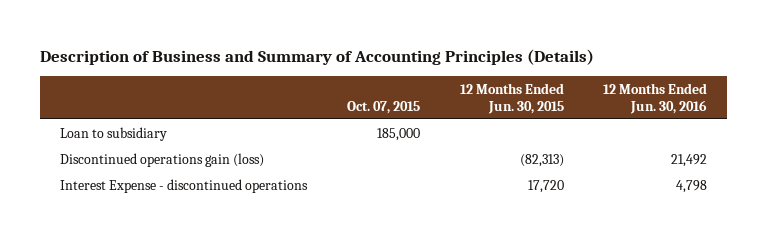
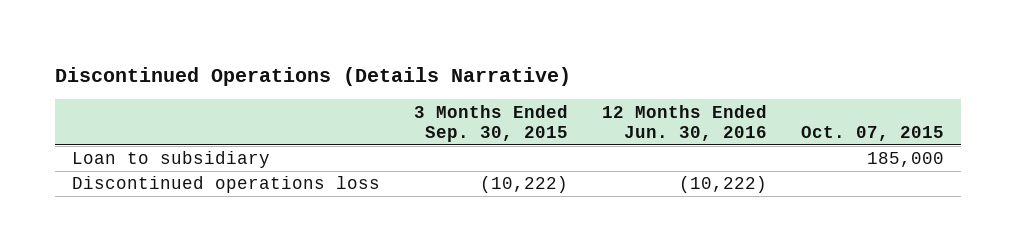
- Description of Business and Summary of Accounting Principles (Details)
+ Discontinued Operations (Details Narrative)
- | Oct. 07, 2015 | 12 Months Ended Jun. 30, 2015 | 12 Months Ended Jun. 30, 2016
+ | 3 Months Ended Sep. 30, 2015 | 12 Months Ended Jun. 30, 2016 | Oct. 07, 2015
- Discontinued operations gain (loss) | | (82,313) | 21,492
- Interest Expense - discontinued operations | | 17,720 | 4,798
+ Discontinued operations loss | (10,222) | (10,222) |

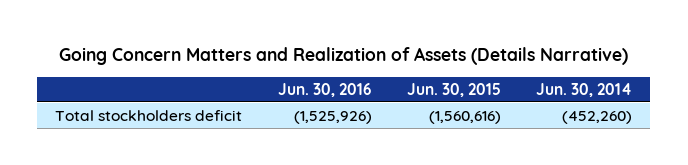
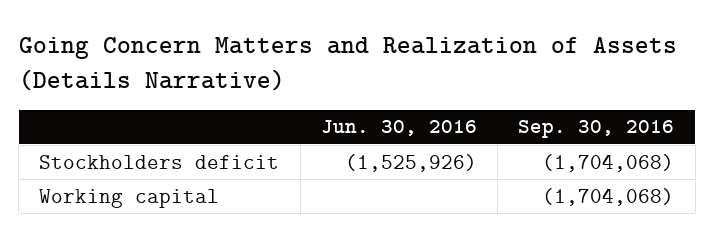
- | Jun. 30, 2016 | Jun. 30, 2015 | Jun. 30, 2014
+ | Jun. 30, 2016 | Sep. 30, 2016
- Total stockholders deficit | (1,525,926) | (1,560,616) | (452,260)
+ Stockholders deficit | (1,525,926) | (1,704,068)
+ Working capital | | (1,704,068)

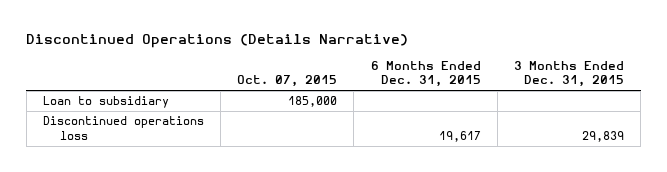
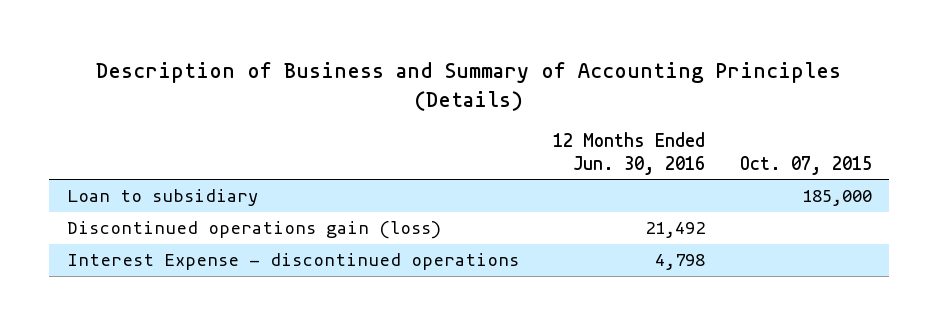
- Discontinued Operations (Details Narrative)
+ Description of Business and Summary of Accounting Principles (Details)
- | Oct. 07, 2015 | 6 Months Ended Dec. 31, 2015 | 3 Months Ended Dec. 31, 2015
+ | 12 Months Ended Jun. 30, 2016 | Oct. 07, 2015
- Discontinued operations loss | | 19,617 | 29,839
+ Discontinued operations gain (loss) | 21,492 |
+ Interest Expense - discontinued operations | 4,798 |

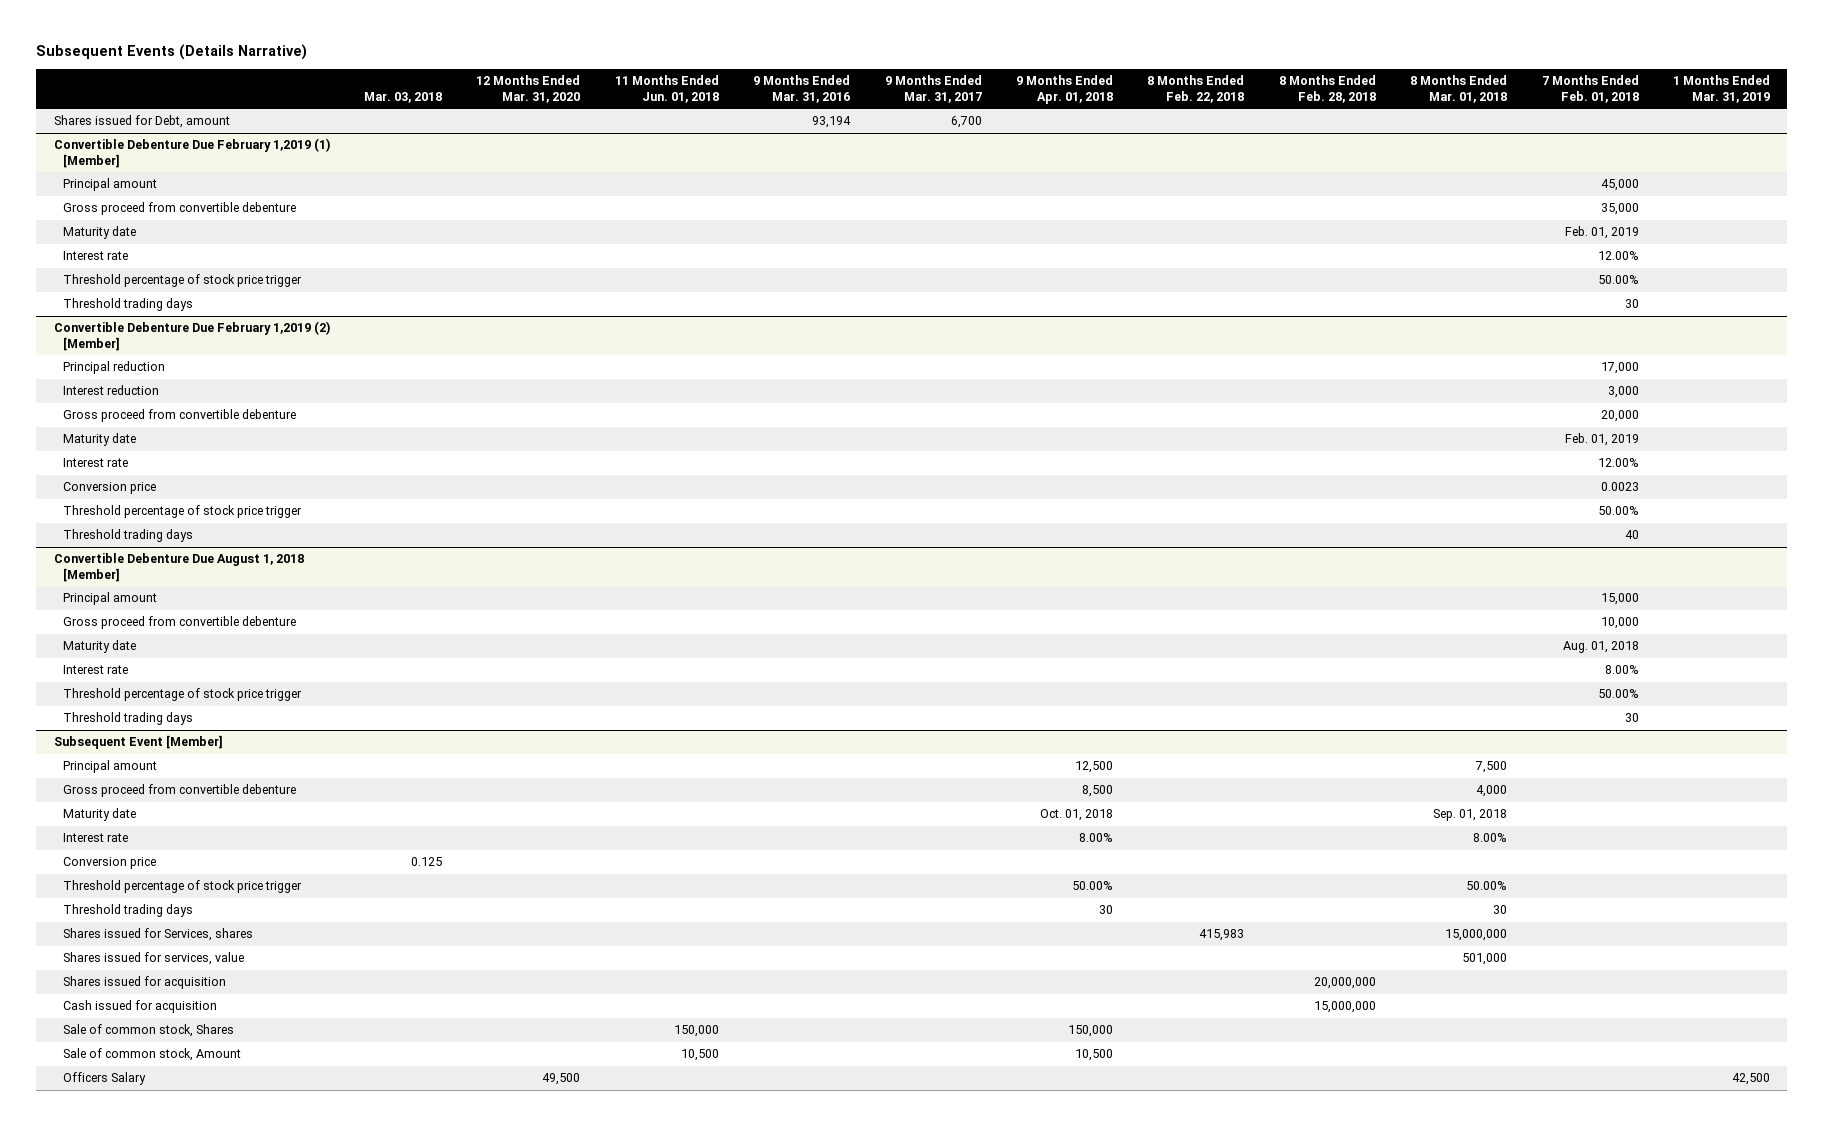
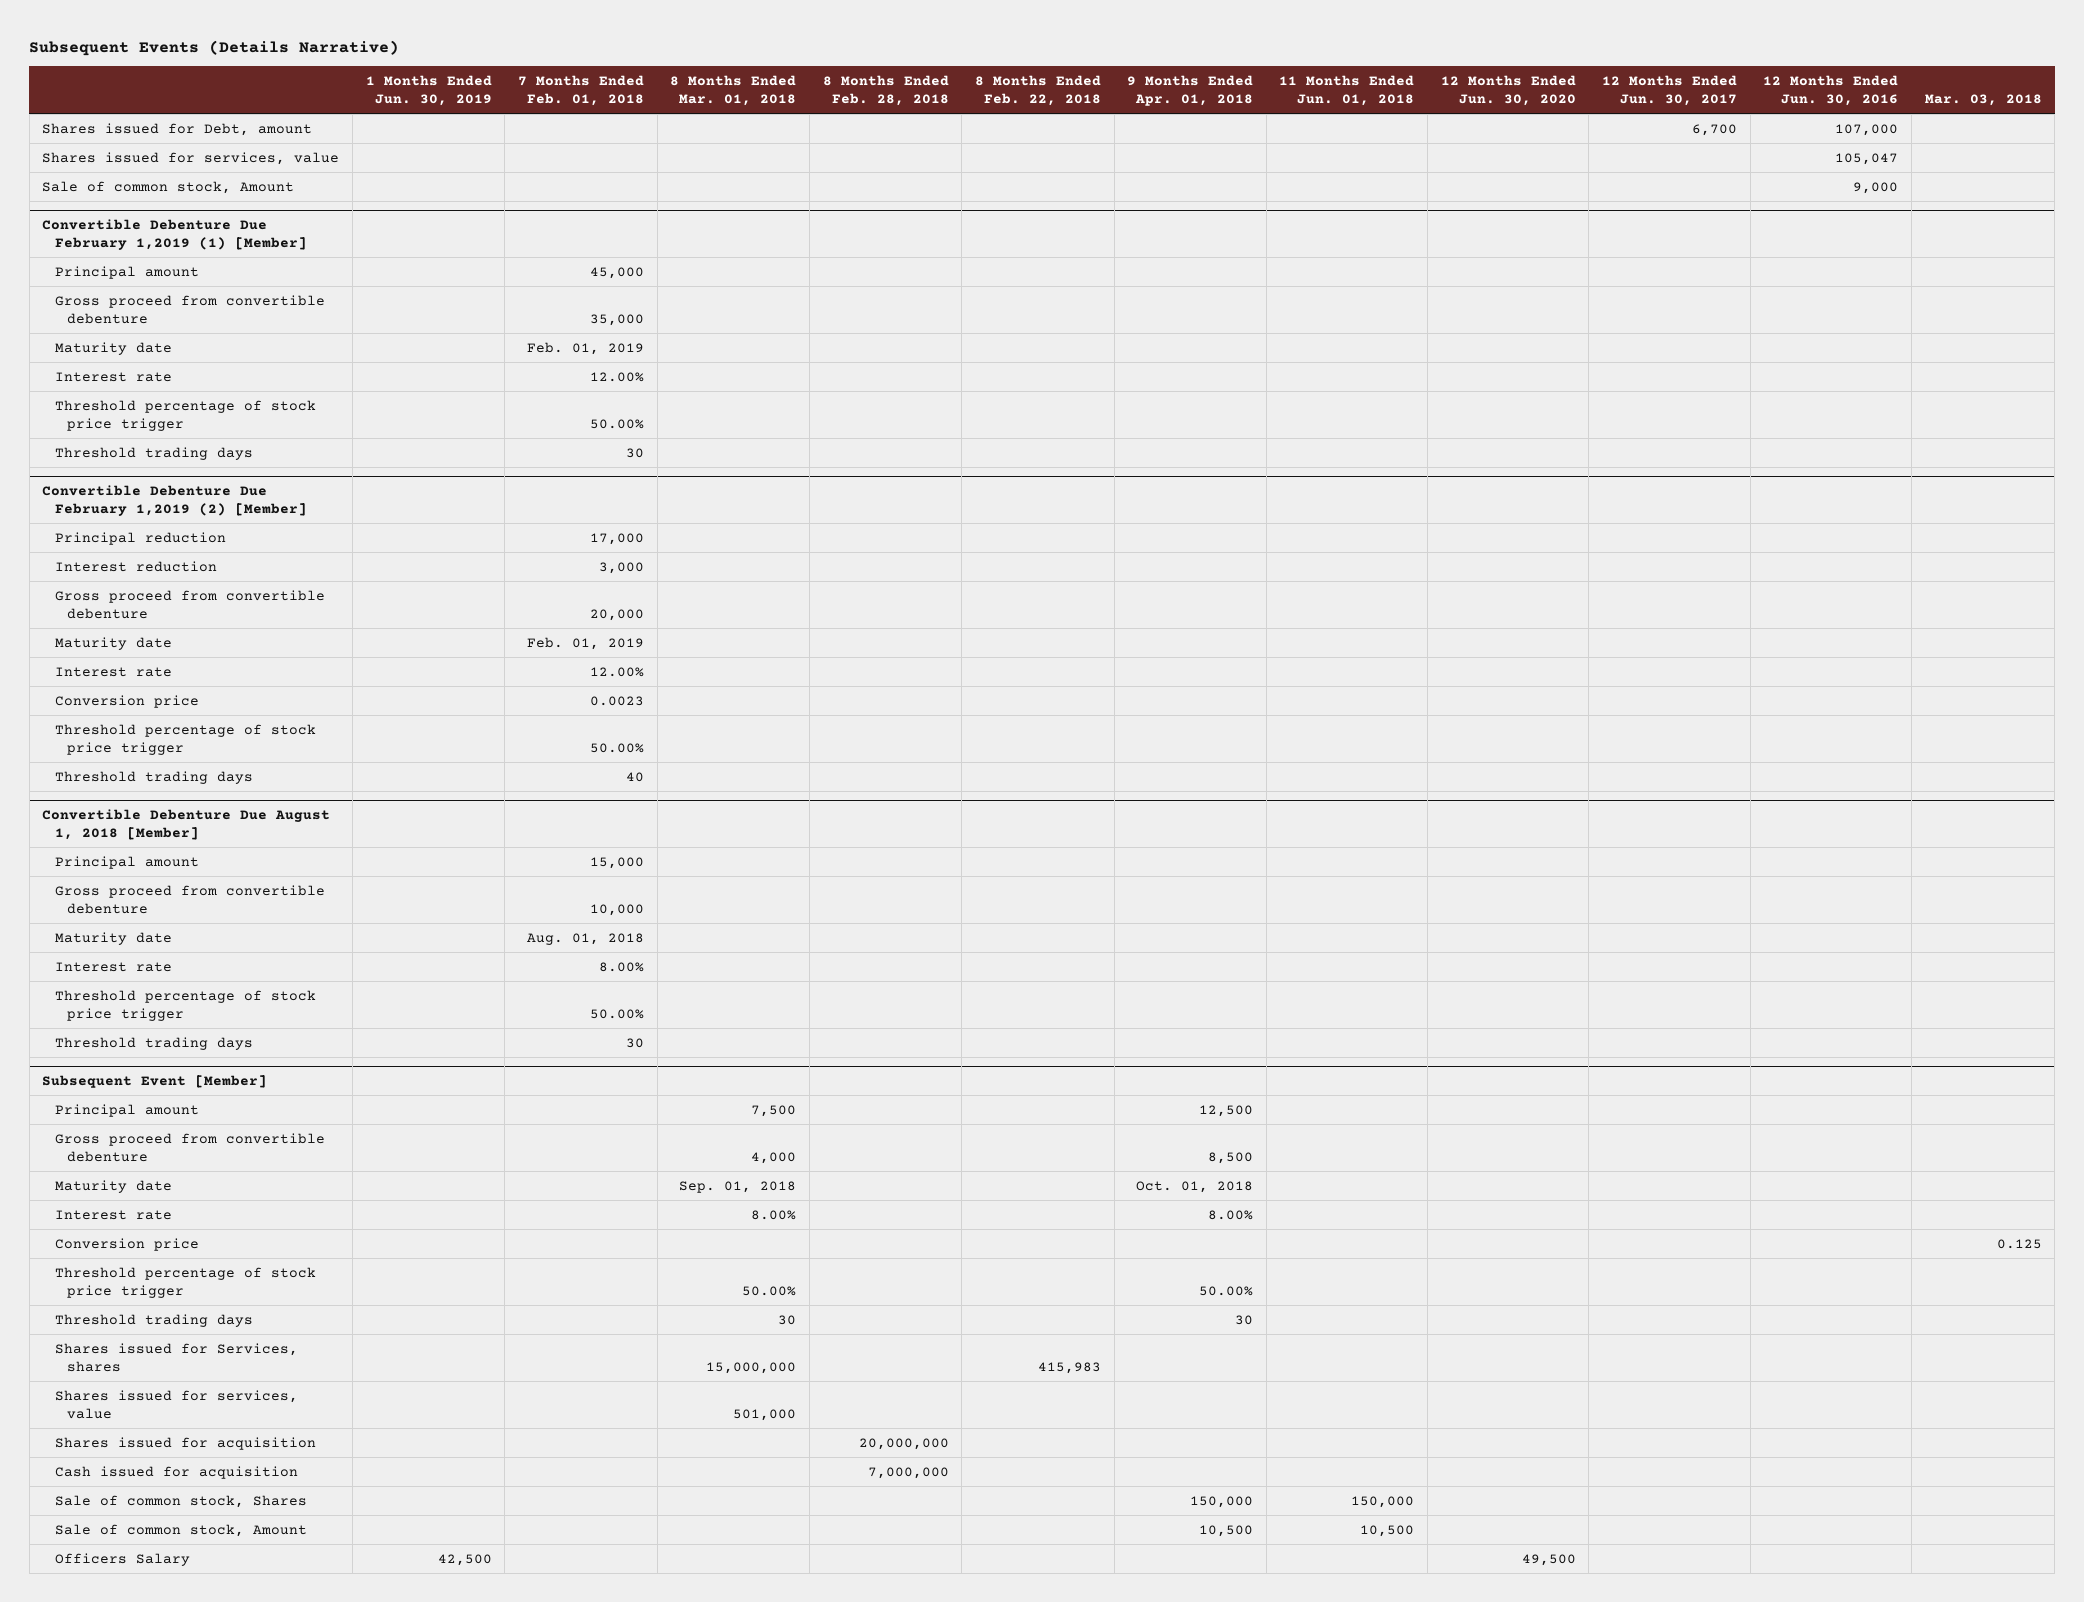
- | Mar. 03, 2018 | 12 Months Ended Mar. 31, 2020 | 11 Months Ended Jun. 01, 2018 | 9 Months Ended Mar. 31, 2016 | 9 Months Ended Mar. 31, 2017 | 9 Months Ended Apr. 01, 2018 | 8 Months Ended Feb. 22, 2018 | 8 Months Ended Feb. 28, 2018 | 8 Months Ended Mar. 01, 2018 | 7 Months Ended Feb. 01, 2018 | 1 Months Ended Mar. 31, 2019
+ | 1 Months Ended Jun. 30, 2019 | 7 Months Ended Feb. 01, 2018 | 8 Months Ended Mar. 01, 2018 | 8 Months Ended Feb. 28, 2018 | 8 Months Ended Feb. 22, 2018 | 9 Months Ended Apr. 01, 2018 | 11 Months Ended Jun. 01, 2018 | 12 Months Ended Jun. 30, 2020 | 12 Months Ended Jun. 30, 2017 | 12 Months Ended Jun. 30, 2016 | Mar. 03, 2018
+ Shares issued for services, value | | | | | | | | | | 105,047 |
+ Sale of common stock, Amount | | | | | | | | | | 9,000 |
@ Subsequent Event [Member]
- Cash issued for acquisition | | | | | | | | 15,000,000 | | |
+ Cash issued for acquisition | | | | 7,000,000 | | | | | | |

